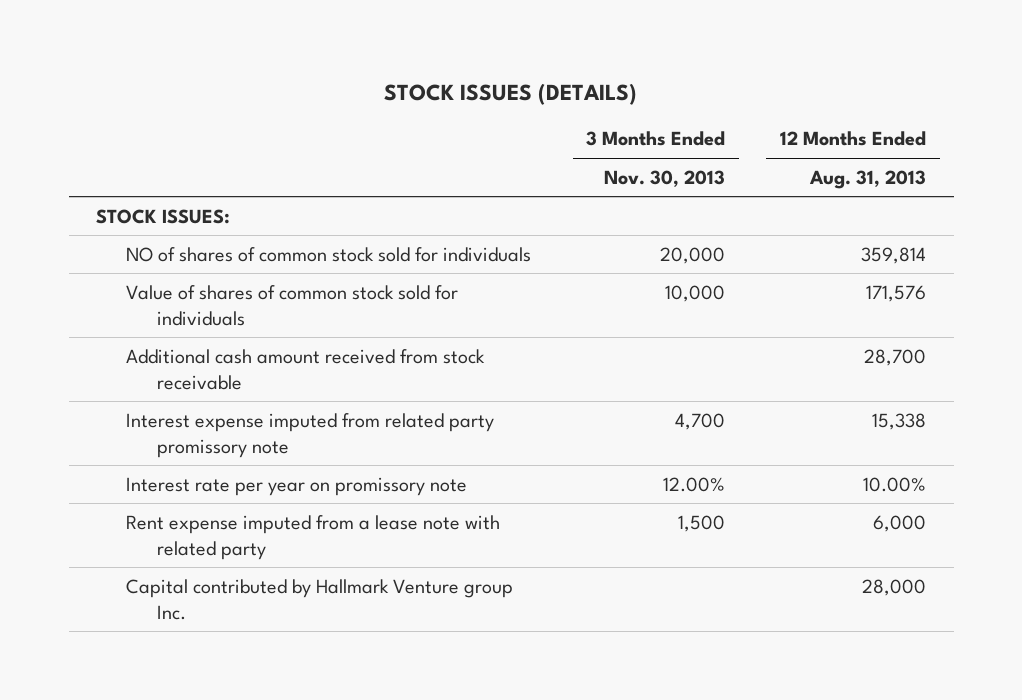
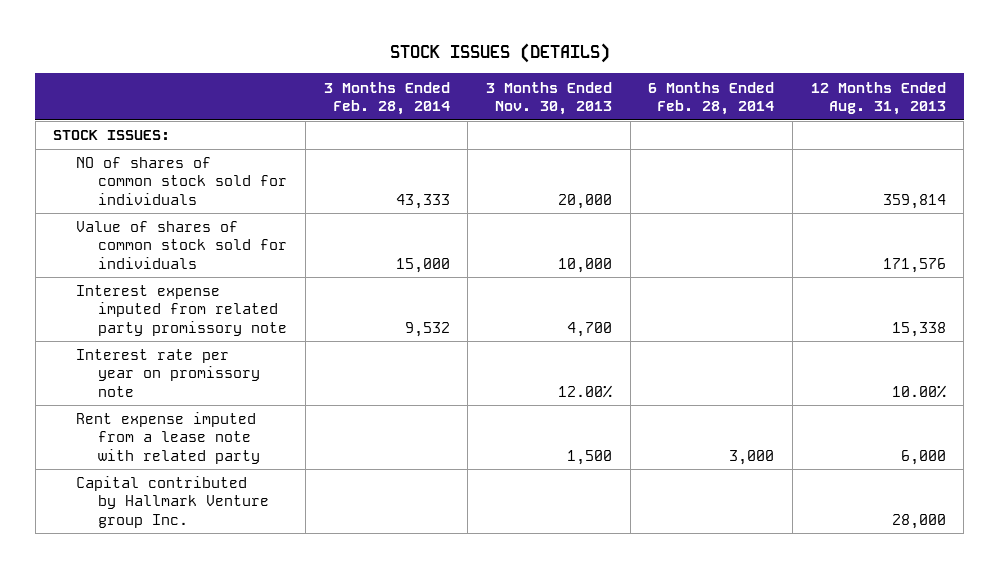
- | 3 Months Ended Nov. 30, 2013 | 12 Months Ended Aug. 31, 2013
+ | 3 Months Ended Feb. 28, 2014 | 3 Months Ended Nov. 30, 2013 | 6 Months Ended Feb. 28, 2014 | 12 Months Ended Aug. 31, 2013
- Additional cash amount received from stock receivable | | 28,700

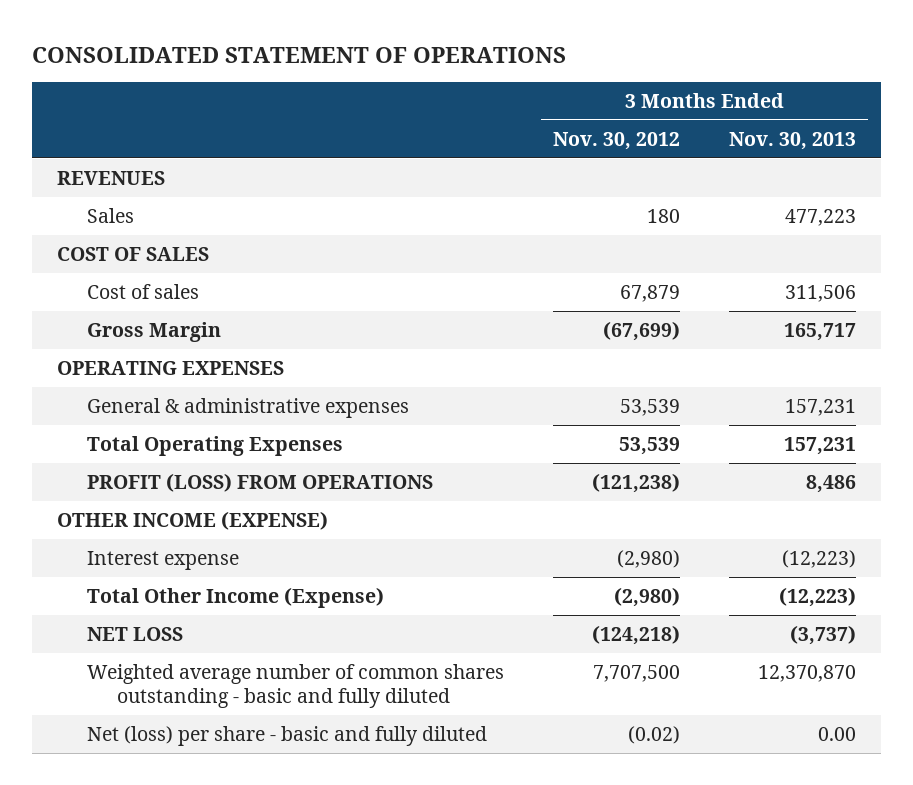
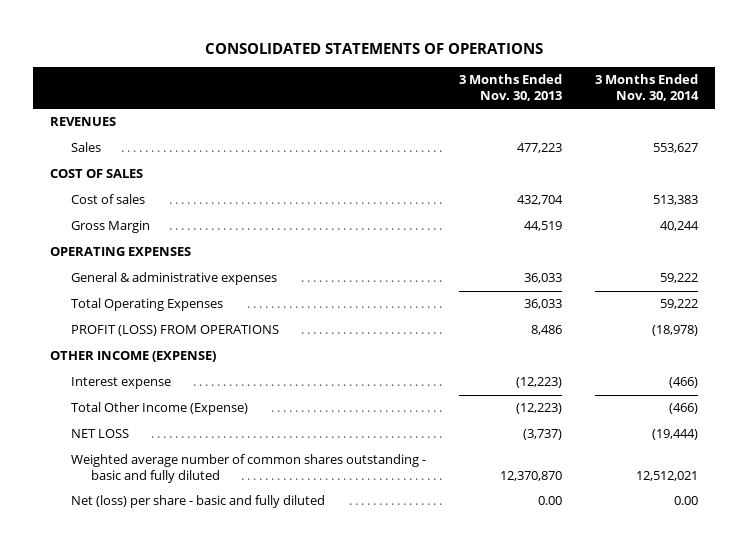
- CONSOLIDATED STATEMENT OF OPERATIONS
+ CONSOLIDATED STATEMENTS OF OPERATIONS
- | 3 Months Ended Nov. 30, 2012 | 3 Months Ended Nov. 30, 2013
+ | 3 Months Ended Nov. 30, 2013 | 3 Months Ended Nov. 30, 2014
- Cost of sales | 67,879 | 311,506
- Gross Margin | (67,699) | 165,717
+ Cost of sales | 432,704 | 513,383
+ Gross Margin | 44,519 | 40,244
- General & administrative expenses | 53,539 | 157,231
- Total Operating Expenses | 53,539 | 157,231
+ General & administrative expenses | 36,033 | 59,222
+ Total Operating Expenses | 36,033 | 59,222

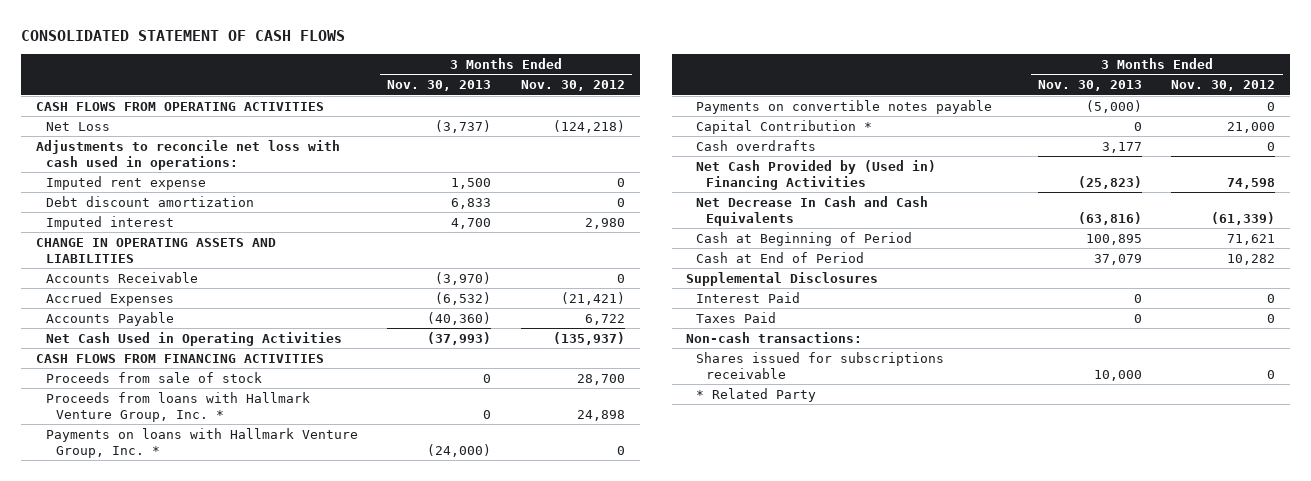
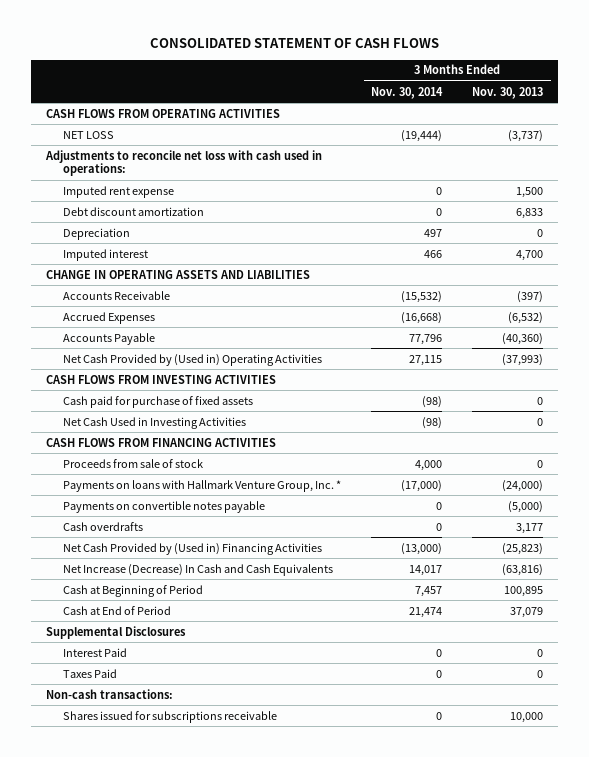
- | 3 Months Ended Nov. 30, 2013 | 3 Months Ended Nov. 30, 2012
+ | 3 Months Ended Nov. 30, 2014 | 3 Months Ended Nov. 30, 2013
- Net Loss | (3,737) | (124,218)
+ NET LOSS | (19,444) | (3,737)
+ Depreciation | 497 | 0
- Accounts Receivable | (3,970) | 0
+ Accounts Receivable | (15,532) | (397)
- Net Cash Used in Operating Activities | (37,993) | (135,937)
+ Net Cash Provided by (Used in) Operating Activities | 27,115 | (37,993)
+ CASH FLOWS FROM INVESTING ACTIVITIES
+ Cash paid for purchase of fixed assets | (98) | 0
+ Net Cash Used in Investing Activities | (98) | 0
- Proceeds from loans with Hallmark Venture Group, Inc. * | 0 | 24,898
- Capital Contribution * | 0 | 21,000
- Net Decrease In Cash and Cash Equivalents | (63,816) | (61,339)
+ Net Increase (Decrease) In Cash and Cash Equivalents | 14,017 | (63,816)
- * Related Party

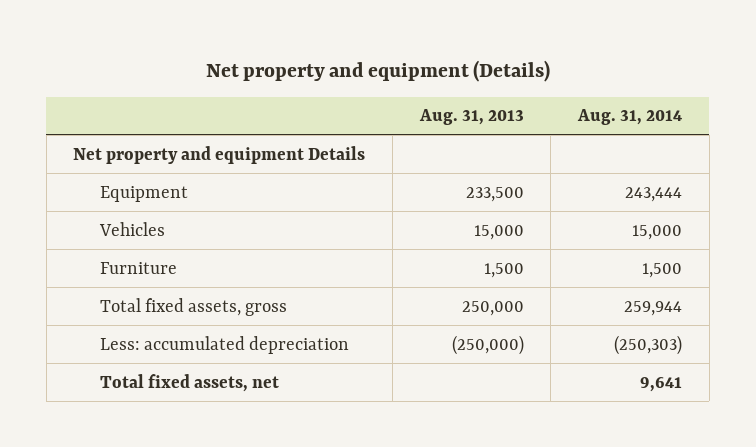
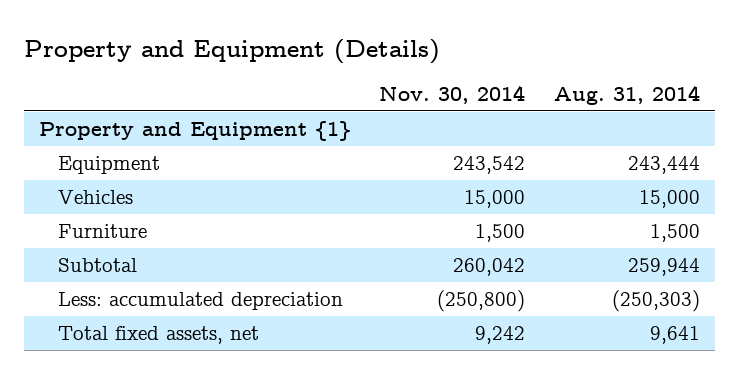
- Net property and equipment (Details)
+ Property and Equipment (Details)
- | Aug. 31, 2013 | Aug. 31, 2014
+ | Nov. 30, 2014 | Aug. 31, 2014
- Net property and equipment Details
+ Property and Equipment {1}
- Total fixed assets, gross | 250,000 | 259,944
+ Subtotal | 260,042 | 259,944

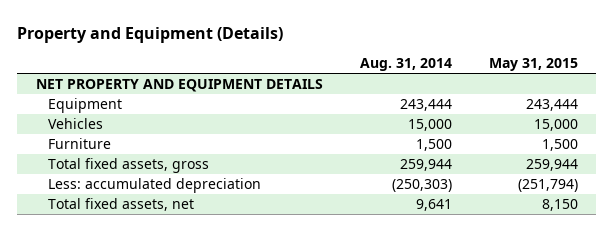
- | Nov. 30, 2014 | Aug. 31, 2014
+ | Aug. 31, 2014 | May 31, 2015
- Property and Equipment {1}
+ NET PROPERTY AND EQUIPMENT DETAILS
- Subtotal | 260,042 | 259,944
+ Total fixed assets, gross | 259,944 | 259,944

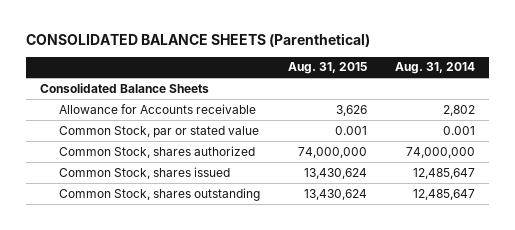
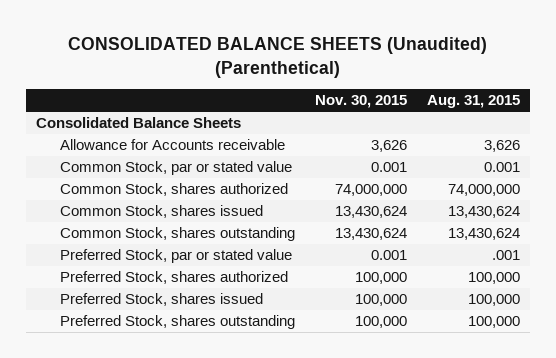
- CONSOLIDATED BALANCE SHEETS (Parenthetical)
+ CONSOLIDATED BALANCE SHEETS (Unaudited) (Parenthetical)
- | Aug. 31, 2015 | Aug. 31, 2014
+ | Nov. 30, 2015 | Aug. 31, 2015
+ Preferred Stock, par or stated value | 0.001 | .001
+ Preferred Stock, shares authorized | 100,000 | 100,000
+ Preferred Stock, shares issued | 100,000 | 100,000
+ Preferred Stock, shares outstanding | 100,000 | 100,000

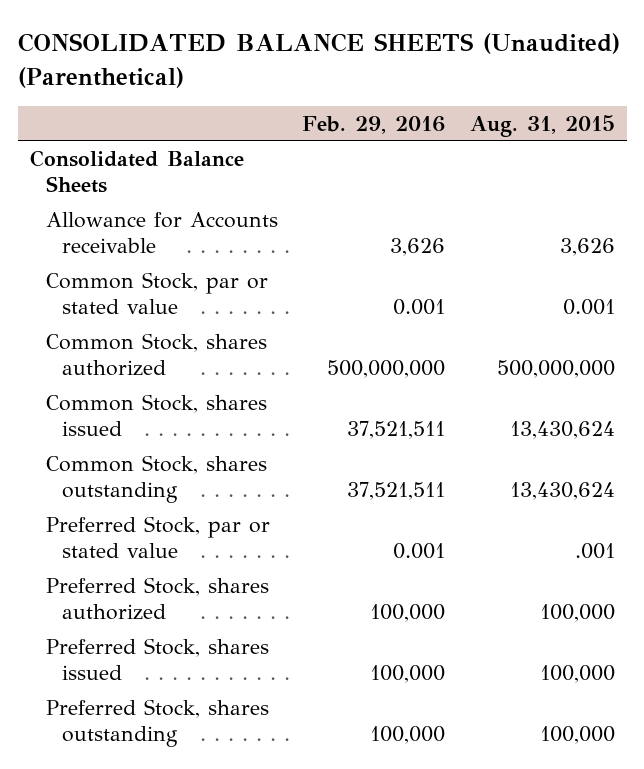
- | Nov. 30, 2015 | Aug. 31, 2015
+ | Feb. 29, 2016 | Aug. 31, 2015
- Common Stock, shares authorized | 74,000,000 | 74,000,000
+ Common Stock, shares authorized | 500,000,000 | 500,000,000

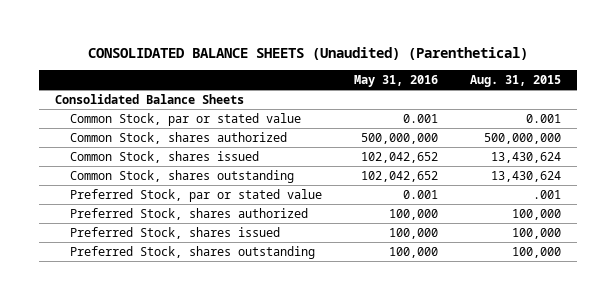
- | Feb. 29, 2016 | Aug. 31, 2015
+ | May 31, 2016 | Aug. 31, 2015
- Allowance for Accounts receivable | 3,626 | 3,626

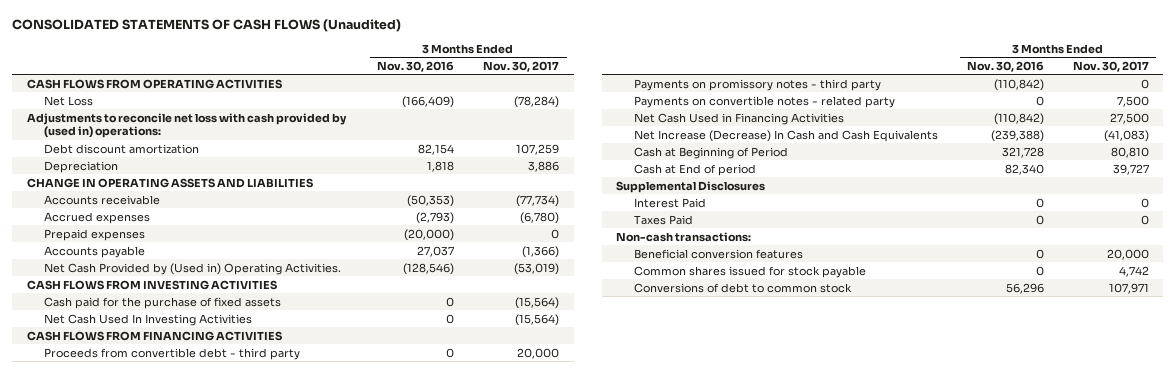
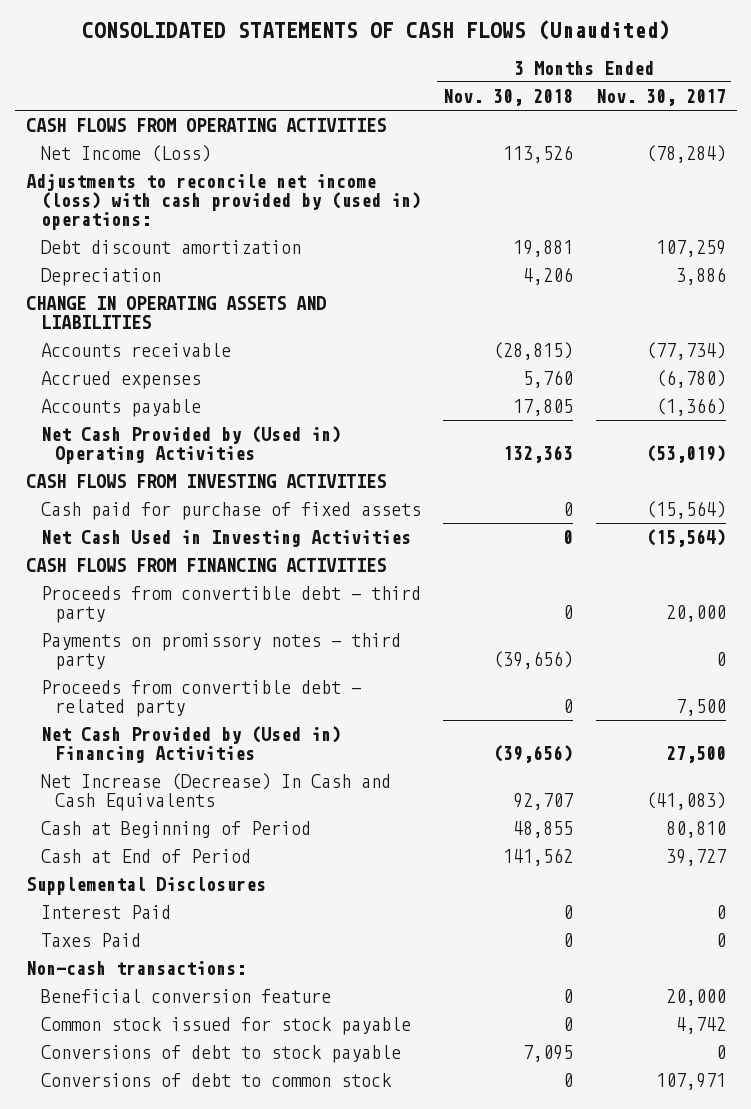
- | 3 Months Ended Nov. 30, 2016 | 3 Months Ended Nov. 30, 2017
+ | 3 Months Ended Nov. 30, 2018 | 3 Months Ended Nov. 30, 2017
- Net Loss | (166,409) | (78,284)
- Adjustments to reconcile net loss with cash provided by (used in) operations:
+ Net Income (Loss) | 113,526 | (78,284)
+ Adjustments to reconcile net income (loss) with cash provided by (used in) operations:
- Prepaid expenses | (20,000) | 0
- Net Cash Provided by (Used in) Operating Activities. | (128,546) | (53,019)
+ Net Cash Provided by (Used in) Operating Activities | 132,363 | (53,019)
- Cash paid for the purchase of fixed assets | 0 | (15,564)
- Net Cash Used In Investing Activities | 0 | (15,564)
+ Cash paid for purchase of fixed assets | 0 | (15,564)
+ Net Cash Used in Investing Activities | 0 | (15,564)
- Payments on convertible notes - related party | 0 | 7,500
- Net Cash Used in Financing Activities | (110,842) | 27,500
+ Proceeds from convertible debt - related party | 0 | 7,500
+ Net Cash Provided by (Used in) Financing Activities | (39,656) | 27,500
- Cash at End of period | 82,340 | 39,727
+ Cash at End of Period | 141,562 | 39,727
- Beneficial conversion features | 0 | 20,000
- Common shares issued for stock payable | 0 | 4,742
+ Beneficial conversion feature | 0 | 20,000
+ Common stock issued for stock payable | 0 | 4,742
+ Conversions of debt to stock payable | 7,095 | 0

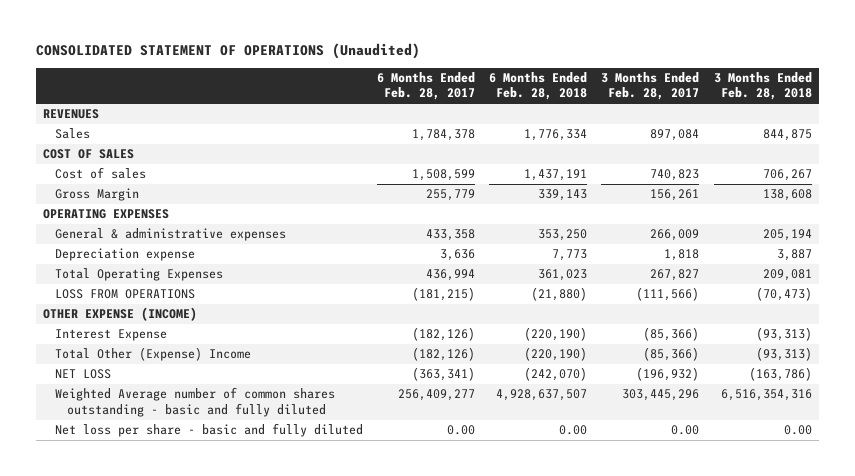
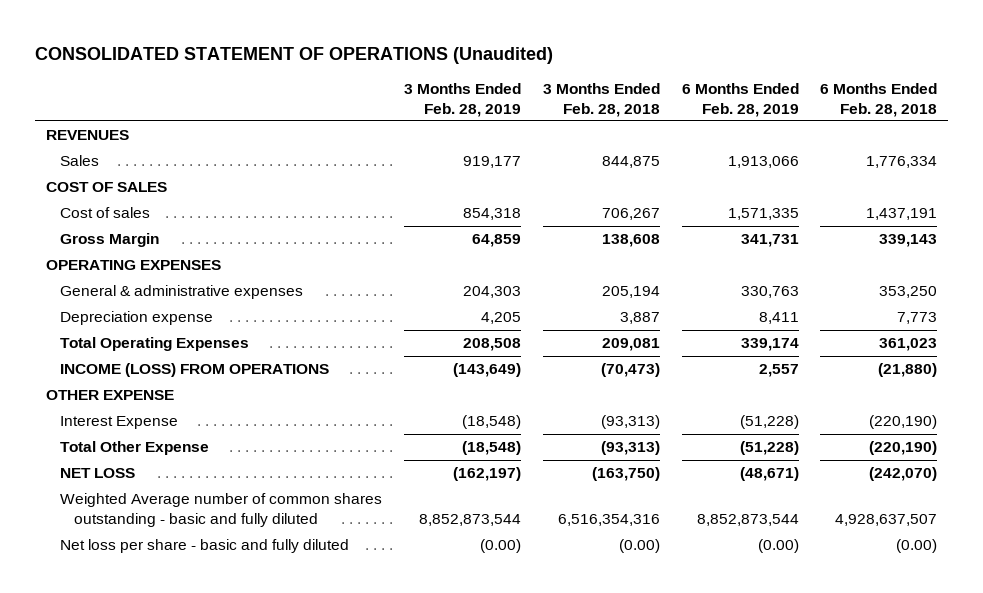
- | 6 Months Ended Feb. 28, 2017 | 6 Months Ended Feb. 28, 2018 | 3 Months Ended Feb. 28, 2017 | 3 Months Ended Feb. 28, 2018
+ | 3 Months Ended Feb. 28, 2019 | 3 Months Ended Feb. 28, 2018 | 6 Months Ended Feb. 28, 2019 | 6 Months Ended Feb. 28, 2018
- LOSS FROM OPERATIONS | (181,215) | (21,880) | (111,566) | (70,473)
- OTHER EXPENSE (INCOME)
+ INCOME (LOSS) FROM OPERATIONS | (143,649) | (70,473) | 2,557 | (21,880)
+ OTHER EXPENSE
- Total Other (Expense) Income | (182,126) | (220,190) | (85,366) | (93,313)
- NET LOSS | (363,341) | (242,070) | (196,932) | (163,786)
+ Total Other Expense | (18,548) | (93,313) | (51,228) | (220,190)
+ NET LOSS | (162,197) | (163,750) | (48,671) | (242,070)
- Net loss per share - basic and fully diluted | 0.00 | 0.00 | 0.00 | 0.00
+ Net loss per share - basic and fully diluted | (0.00) | (0.00) | (0.00) | (0.00)

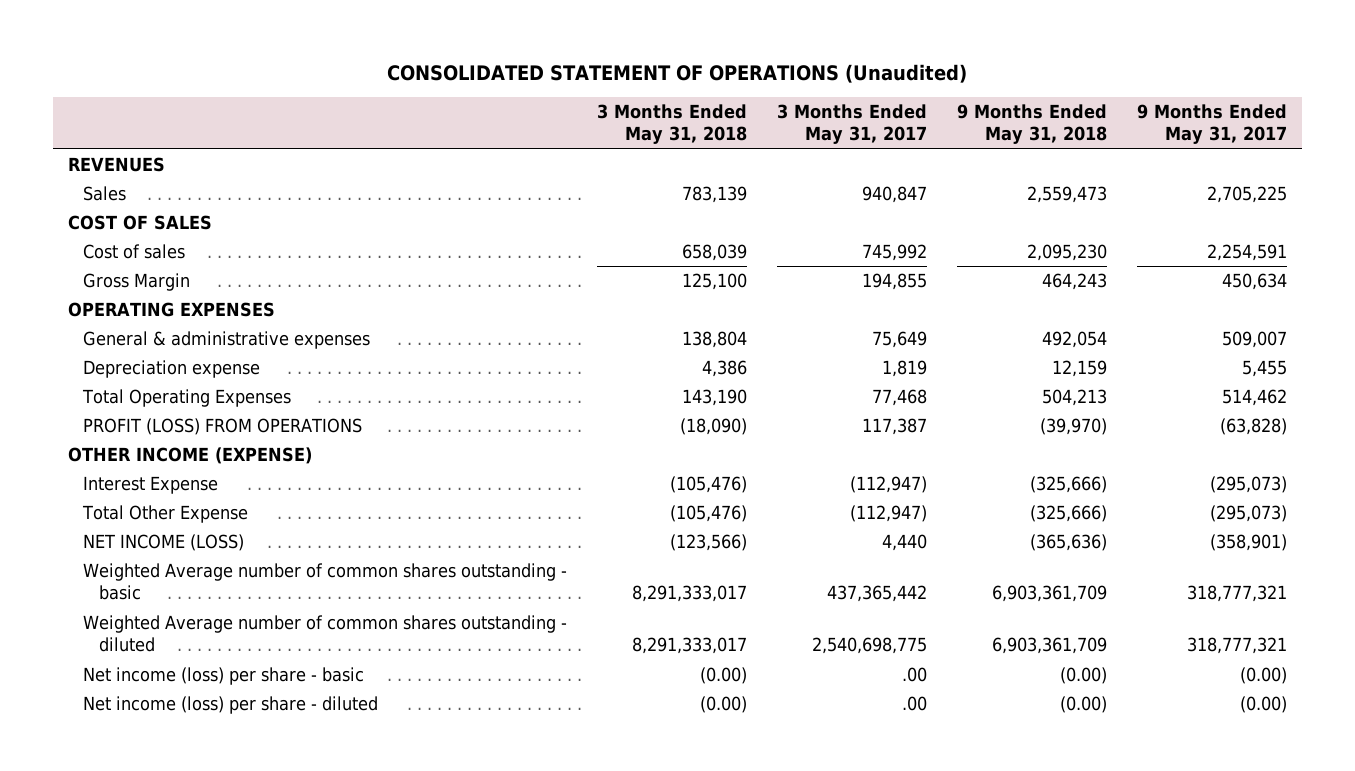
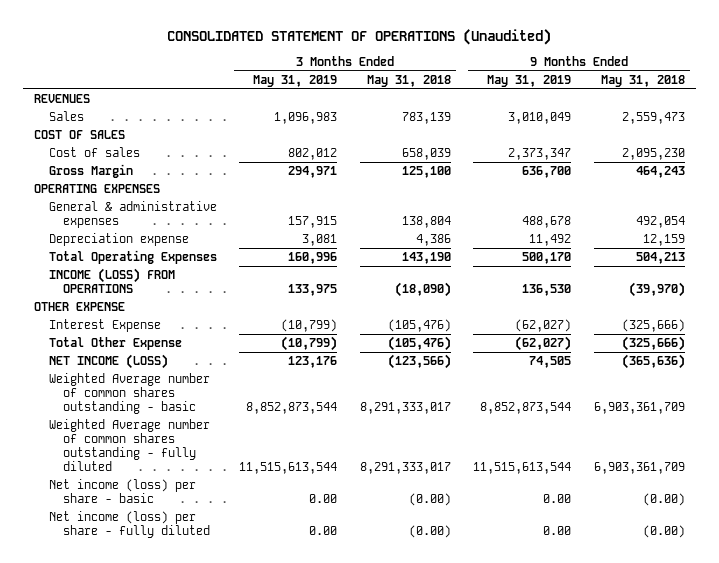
- | 3 Months Ended May 31, 2018 | 3 Months Ended May 31, 2017 | 9 Months Ended May 31, 2018 | 9 Months Ended May 31, 2017
+ | 3 Months Ended May 31, 2019 | 3 Months Ended May 31, 2018 | 9 Months Ended May 31, 2019 | 9 Months Ended May 31, 2018
- PROFIT (LOSS) FROM OPERATIONS | (18,090) | 117,387 | (39,970) | (63,828)
- OTHER INCOME (EXPENSE)
+ INCOME (LOSS) FROM OPERATIONS | 133,975 | (18,090) | 136,530 | (39,970)
+ OTHER EXPENSE
- Weighted Average number of common shares outstanding - diluted | 8,291,333,017 | 2,540,698,775 | 6,903,361,709 | 318,777,321
+ Weighted Average number of common shares outstanding - fully diluted | 11,515,613,544 | 8,291,333,017 | 11,515,613,544 | 6,903,361,709
- Net income (loss) per share - diluted | (0.00) | .00 | (0.00) | (0.00)
+ Net income (loss) per share - fully diluted | 0.00 | (0.00) | 0.00 | (0.00)

